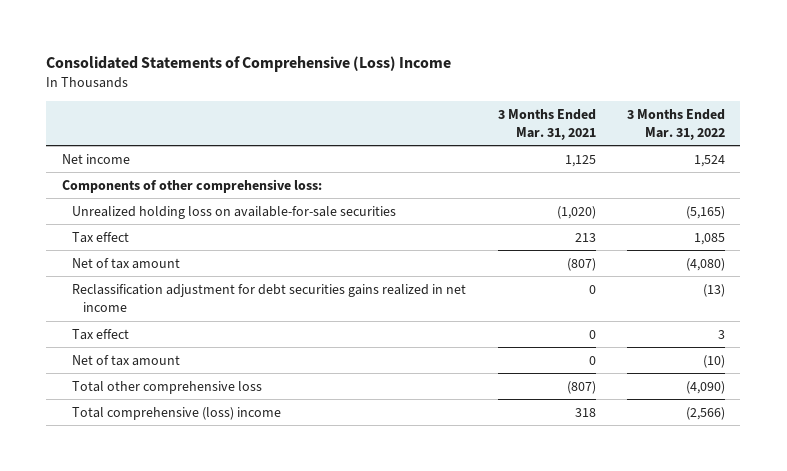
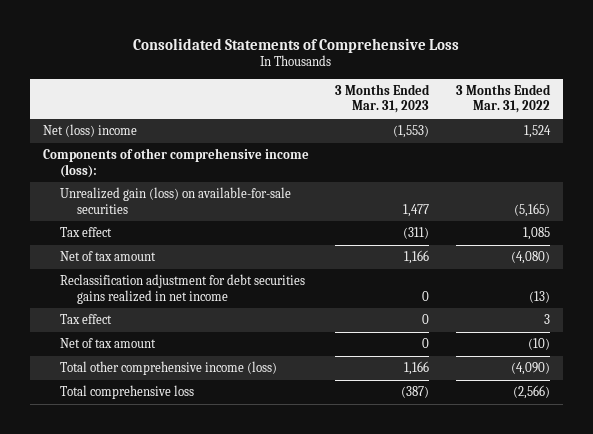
- Consolidated Statements of Comprehensive (Loss) Income
+ Consolidated Statements of Comprehensive Loss
- | 3 Months Ended Mar. 31, 2021 | 3 Months Ended Mar. 31, 2022
+ | 3 Months Ended Mar. 31, 2023 | 3 Months Ended Mar. 31, 2022
- Net income | 1,125 | 1,524
- Components of other comprehensive loss:
- Unrealized holding loss on available-for-sale securities | (1,020) | (5,165)
+ Net (loss) income | (1,553) | 1,524
+ Components of other comprehensive income (loss):
+ Unrealized gain (loss) on available-for-sale securities | 1,477 | (5,165)
- Total other comprehensive loss | (807) | (4,090)
- Total comprehensive (loss) income | 318 | (2,566)
+ Total other comprehensive income (loss) | 1,166 | (4,090)
+ Total comprehensive loss | (387) | (2,566)

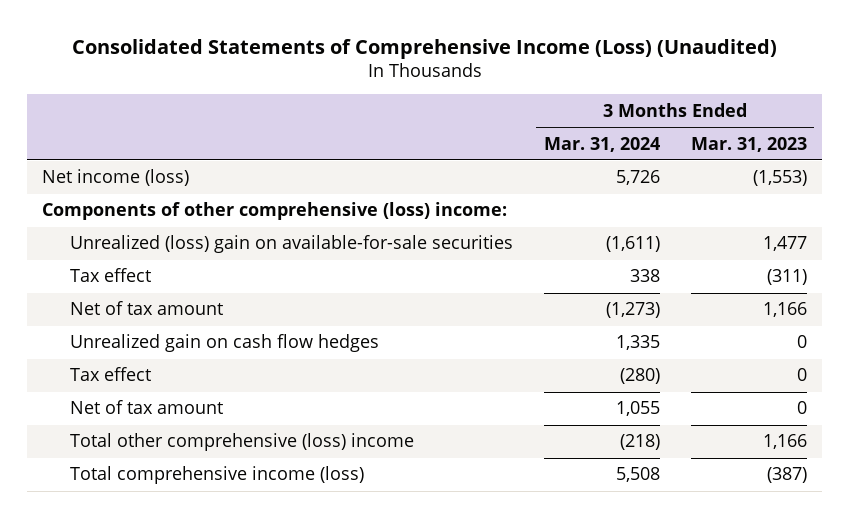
- Consolidated Statements of Comprehensive Loss
+ Consolidated Statements of Comprehensive Income (Loss) (Unaudited)
- | 3 Months Ended Mar. 31, 2023 | 3 Months Ended Mar. 31, 2022
+ | 3 Months Ended Mar. 31, 2024 | 3 Months Ended Mar. 31, 2023
- Net (loss) income | (1,553) | 1,524
- Components of other comprehensive income (loss):
- Unrealized gain (loss) on available-for-sale securities | 1,477 | (5,165)
+ Net income (loss) | 5,726 | (1,553)
+ Components of other comprehensive (loss) income:
+ Unrealized (loss) gain on available-for-sale securities | (1,611) | 1,477
- Reclassification adjustment for debt securities gains realized in net income | 0 | (13)
+ Unrealized gain on cash flow hedges | 1,335 | 0
- Total other comprehensive income (loss) | 1,166 | (4,090)
- Total comprehensive loss | (387) | (2,566)
+ Total other comprehensive (loss) income | (218) | 1,166
+ Total comprehensive income (loss) | 5,508 | (387)

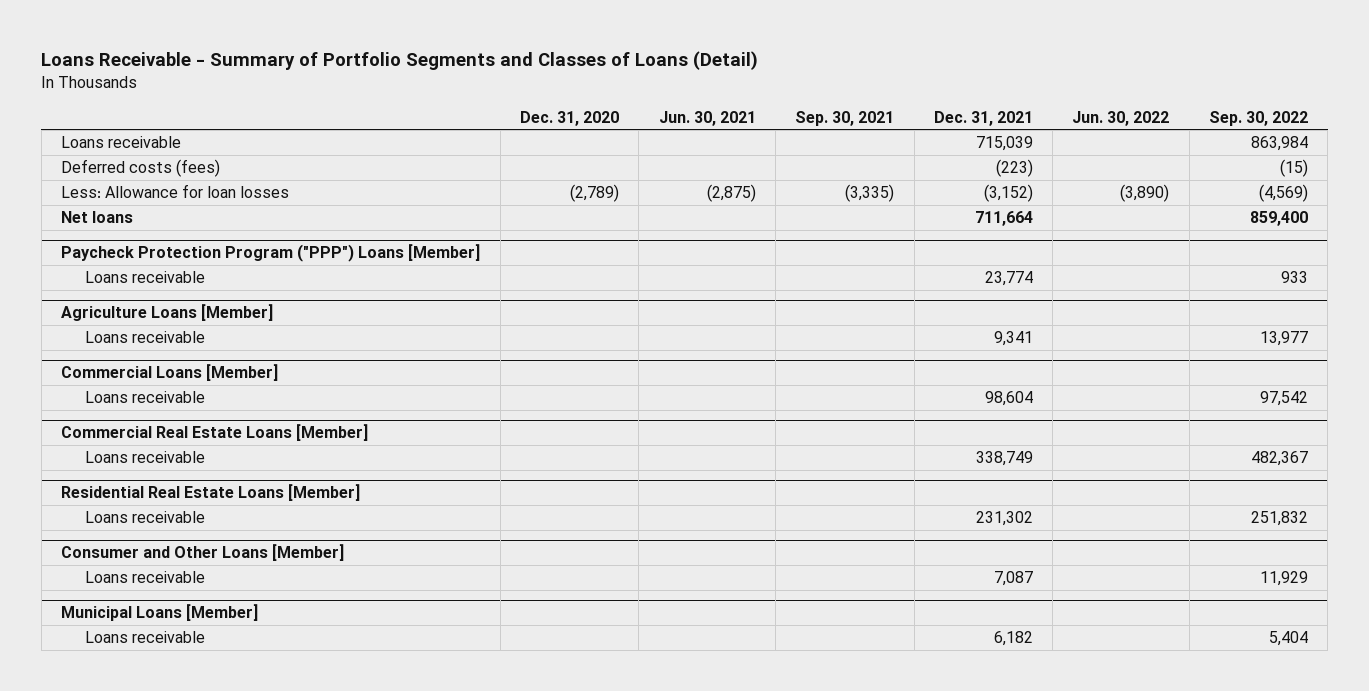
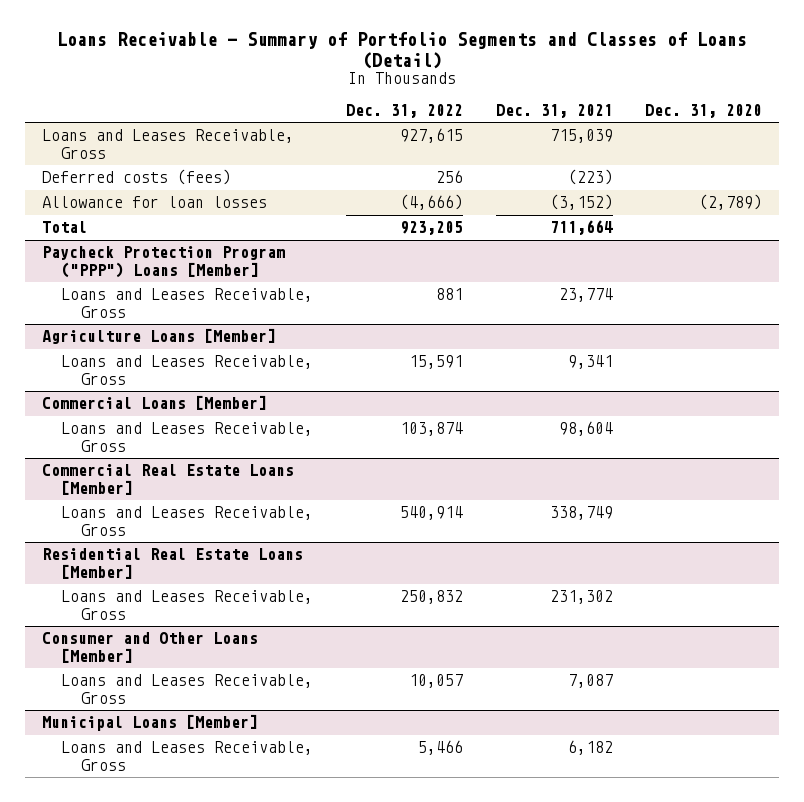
- | Dec. 31, 2020 | Jun. 30, 2021 | Sep. 30, 2021 | Dec. 31, 2021 | Jun. 30, 2022 | Sep. 30, 2022
+ | Dec. 31, 2022 | Dec. 31, 2021 | Dec. 31, 2020
- Loans receivable | | | | 715,039 | | 863,984
+ Loans and Leases Receivable, Gross | 927,615 | 715,039 |
- Less: Allowance for loan losses | (2,789) | (2,875) | (3,335) | (3,152) | (3,890) | (4,569)
- Net loans | | | | 711,664 | | 859,400
+ Allowance for loan losses | (4,666) | (3,152) | (2,789)
+ Total | 923,205 | 711,664 |
@ Paycheck Protection Program ("PPP") Loans [Member]
- Loans receivable | | | | 23,774 | | 933
+ Loans and Leases Receivable, Gross | 881 | 23,774 |
@ Agriculture Loans [Member]
- Loans receivable | | | | 9,341 | | 13,977
+ Loans and Leases Receivable, Gross | 15,591 | 9,341 |
@ Commercial Loans [Member]
- Loans receivable | | | | 98,604 | | 97,542
+ Loans and Leases Receivable, Gross | 103,874 | 98,604 |
@ Commercial Real Estate Loans [Member]
- Loans receivable | | | | 338,749 | | 482,367
+ Loans and Leases Receivable, Gross | 540,914 | 338,749 |
@ Residential Real Estate Loans [Member]
- Loans receivable | | | | 231,302 | | 251,832
+ Loans and Leases Receivable, Gross | 250,832 | 231,302 |
@ Consumer and Other Loans [Member]
- Loans receivable | | | | 7,087 | | 11,929
+ Loans and Leases Receivable, Gross | 10,057 | 7,087 |
@ Municipal Loans [Member]
- Loans receivable | | | | 6,182 | | 5,404
+ Loans and Leases Receivable, Gross | 5,466 | 6,182 |

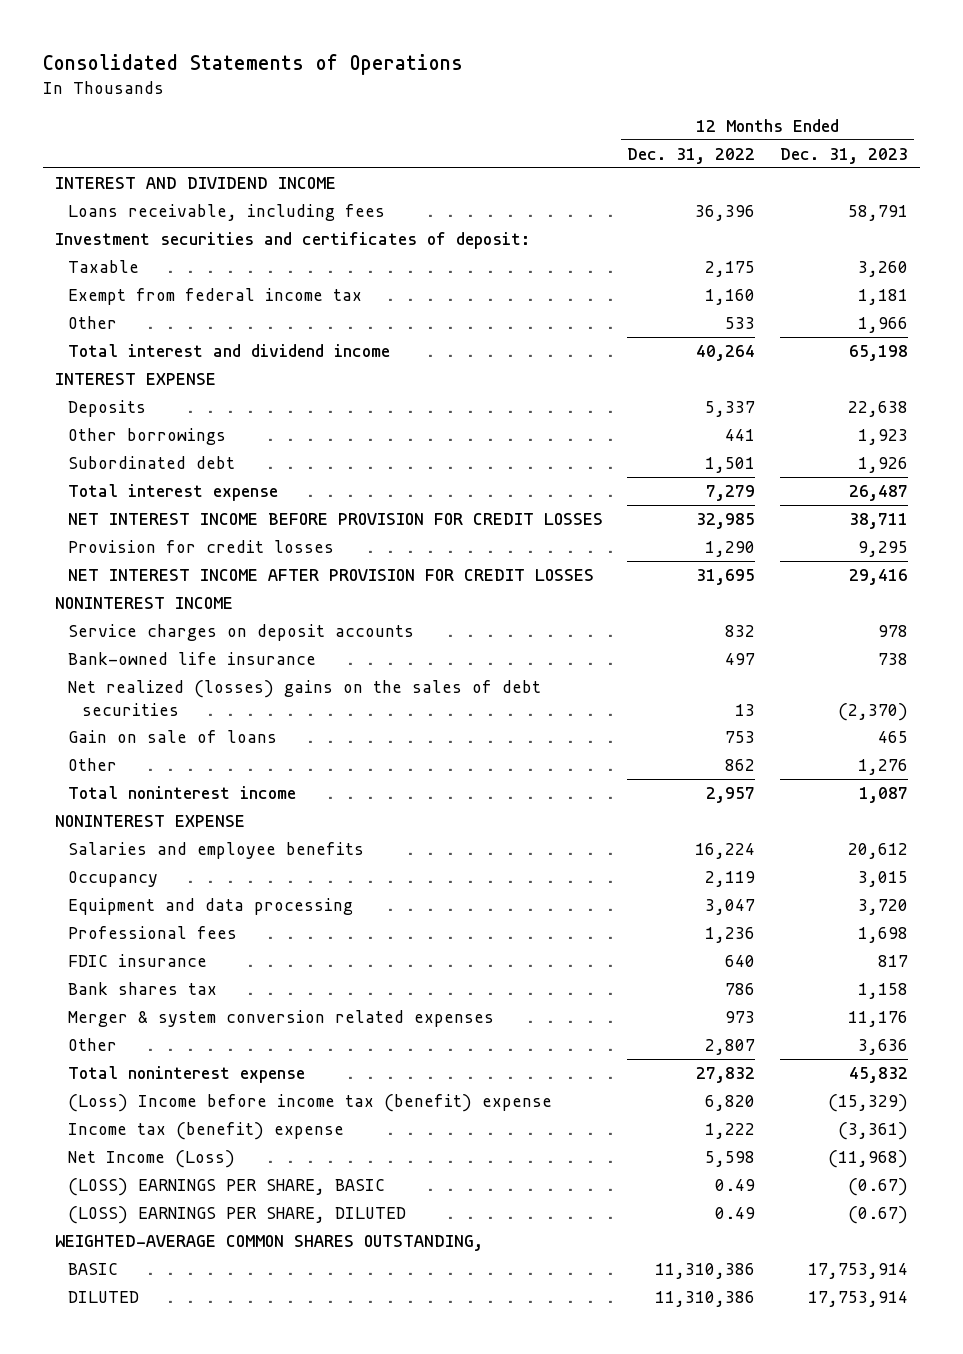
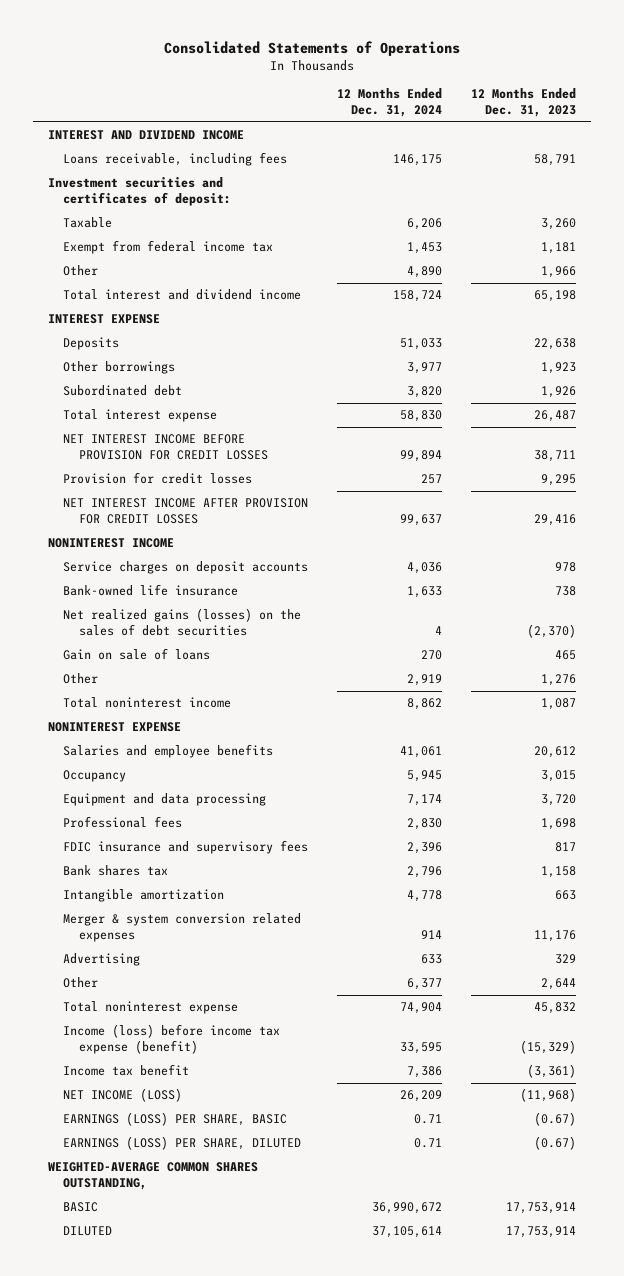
- | 12 Months Ended Dec. 31, 2022 | 12 Months Ended Dec. 31, 2023
+ | 12 Months Ended Dec. 31, 2024 | 12 Months Ended Dec. 31, 2023
- Net realized (losses) gains on the sales of debt securities | 13 | (2,370)
+ Net realized gains (losses) on the sales of debt securities | 4 | (2,370)
- FDIC insurance | 640 | 817
+ FDIC insurance and supervisory fees | 2,396 | 817
+ Intangible amortization | 4,778 | 663
- Other | 2,807 | 3,636
+ Advertising | 633 | 329
+ Other | 6,377 | 2,644
- (Loss) Income before income tax (benefit) expense | 6,820 | (15,329)
- Income tax (benefit) expense | 1,222 | (3,361)
- Net Income (Loss) | 5,598 | (11,968)
- (LOSS) EARNINGS PER SHARE, BASIC | 0.49 | (0.67)
- (LOSS) EARNINGS PER SHARE, DILUTED | 0.49 | (0.67)
+ Income (loss) before income tax expense (benefit) | 33,595 | (15,329)
+ Income tax benefit | 7,386 | (3,361)
+ NET INCOME (LOSS) | 26,209 | (11,968)
+ EARNINGS (LOSS) PER SHARE, BASIC | 0.71 | (0.67)
+ EARNINGS (LOSS) PER SHARE, DILUTED | 0.71 | (0.67)

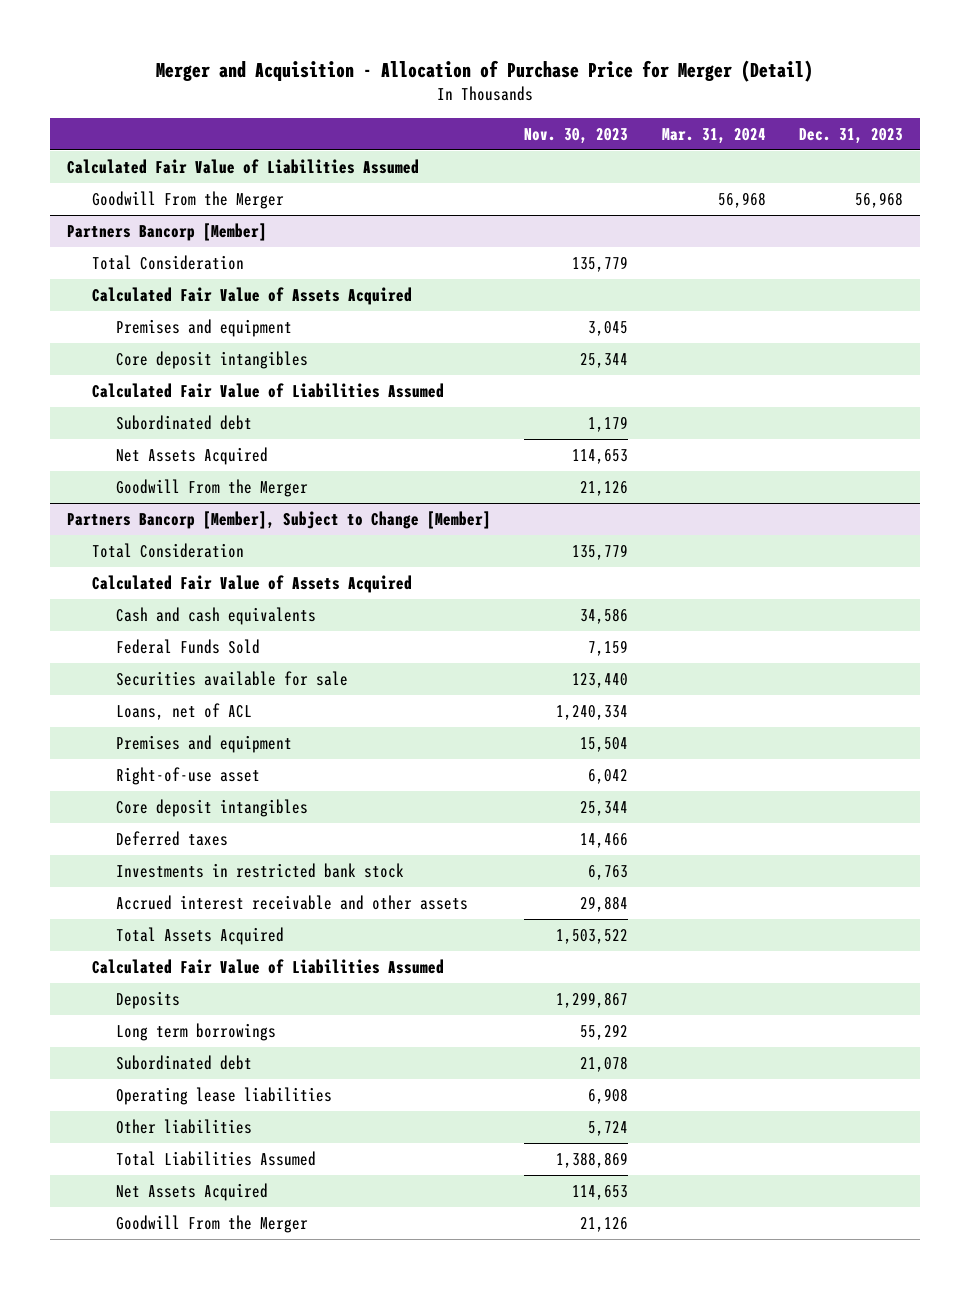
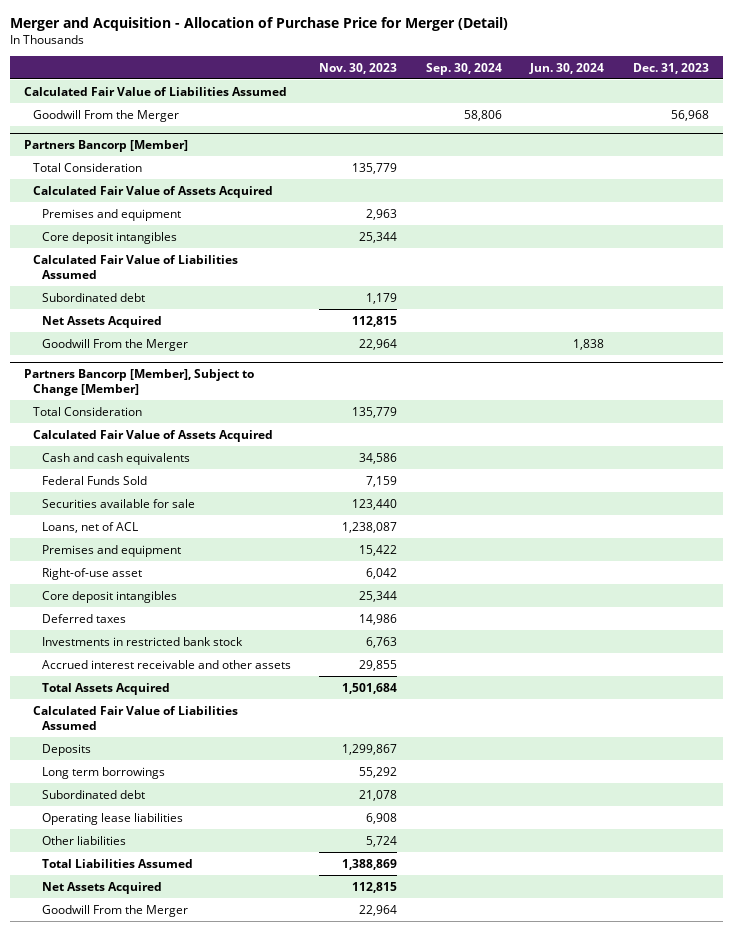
- | Nov. 30, 2023 | Mar. 31, 2024 | Dec. 31, 2023
+ | Nov. 30, 2023 | Sep. 30, 2024 | Jun. 30, 2024 | Dec. 31, 2023
@ Partners Bancorp [Member]
- Premises and equipment | 3,045 | |
+ Premises and equipment | 2,963 | | |
- Net Assets Acquired | 114,653 | |
- Goodwill From the Merger | 21,126 | |
+ Net Assets Acquired | 112,815 | | |
+ Goodwill From the Merger | 22,964 | | 1,838 |
@ Partners Bancorp [Member], Subject to Change [Member]
- Loans, net of ACL | 1,240,334 | |
- Premises and equipment | 15,504 | |
+ Loans, net of ACL | 1,238,087 | | |
+ Premises and equipment | 15,422 | | |
- Deferred taxes | 14,466 | |
+ Deferred taxes | 14,986 | | |
- Accrued interest receivable and other assets | 29,884 | |
- Total Assets Acquired | 1,503,522 | |
+ Accrued interest receivable and other assets | 29,855 | | |
+ Total Assets Acquired | 1,501,684 | | |
- Net Assets Acquired | 114,653 | |
- Goodwill From the Merger | 21,126 | |
+ Net Assets Acquired | 112,815 | | |
+ Goodwill From the Merger | 22,964 | | |

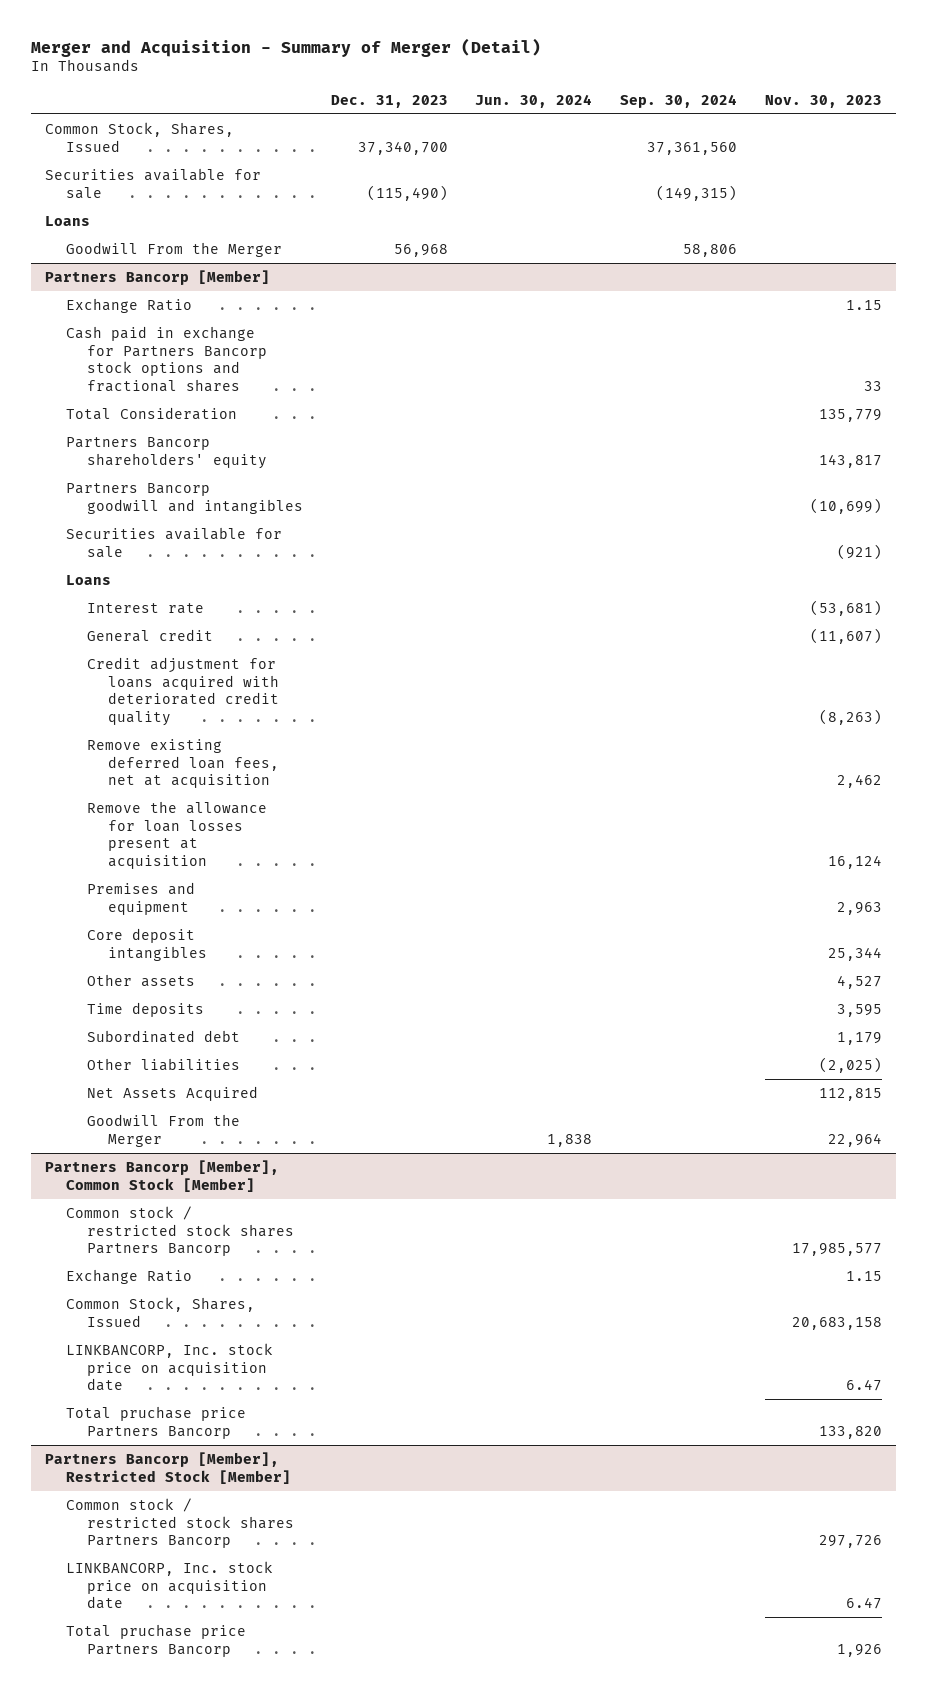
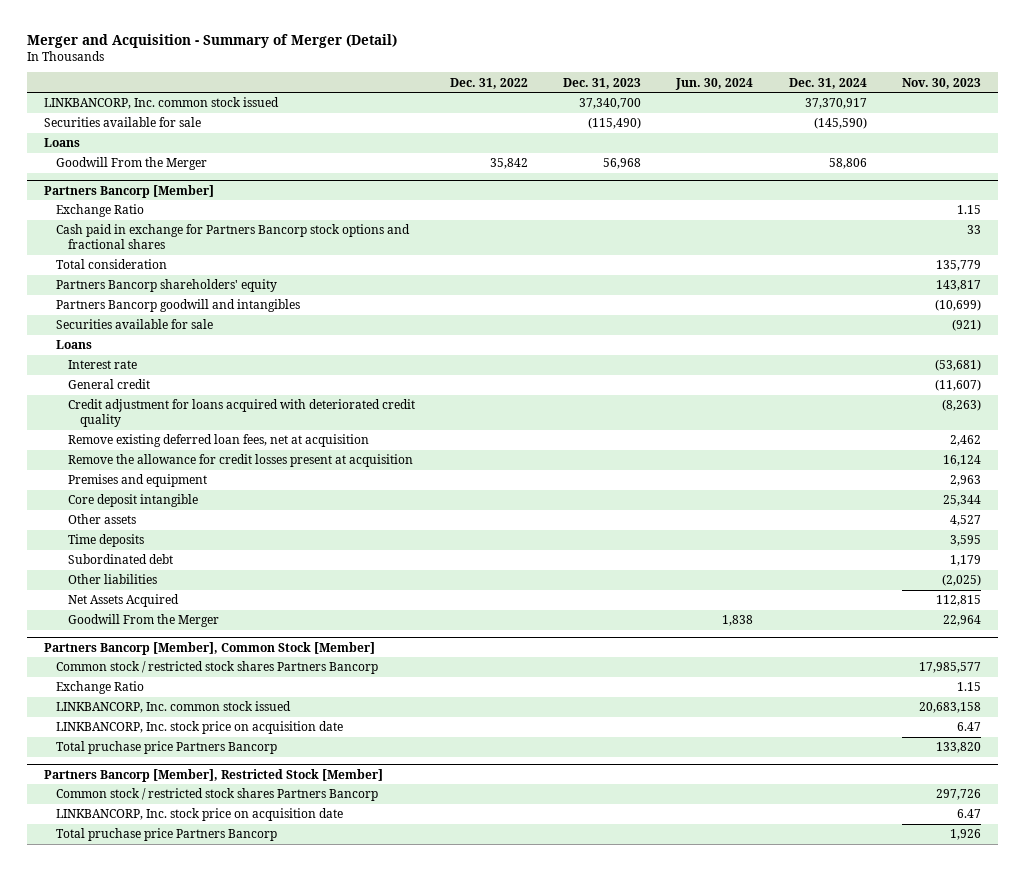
- | Dec. 31, 2023 | Jun. 30, 2024 | Sep. 30, 2024 | Nov. 30, 2023
+ | Dec. 31, 2022 | Dec. 31, 2023 | Jun. 30, 2024 | Dec. 31, 2024 | Nov. 30, 2023
- Common Stock, Shares, Issued | 37,340,700 | | 37,361,560 |
+ LINKBANCORP, Inc. common stock issued | | 37,340,700 | | 37,370,917 |
@ Partners Bancorp [Member]
- Total Consideration | | | | 135,779
+ Total consideration | | | | | 135,779
- Remove the allowance for loan losses present at acquisition | | | | 16,124
+ Remove the allowance for credit losses present at acquisition | | | | | 16,124
- Core deposit intangibles | | | | 25,344
+ Core deposit intangible | | | | | 25,344
@ Partners Bancorp [Member], Common Stock [Member]
- Common Stock, Shares, Issued | | | | 20,683,158
+ LINKBANCORP, Inc. common stock issued | | | | | 20,683,158

